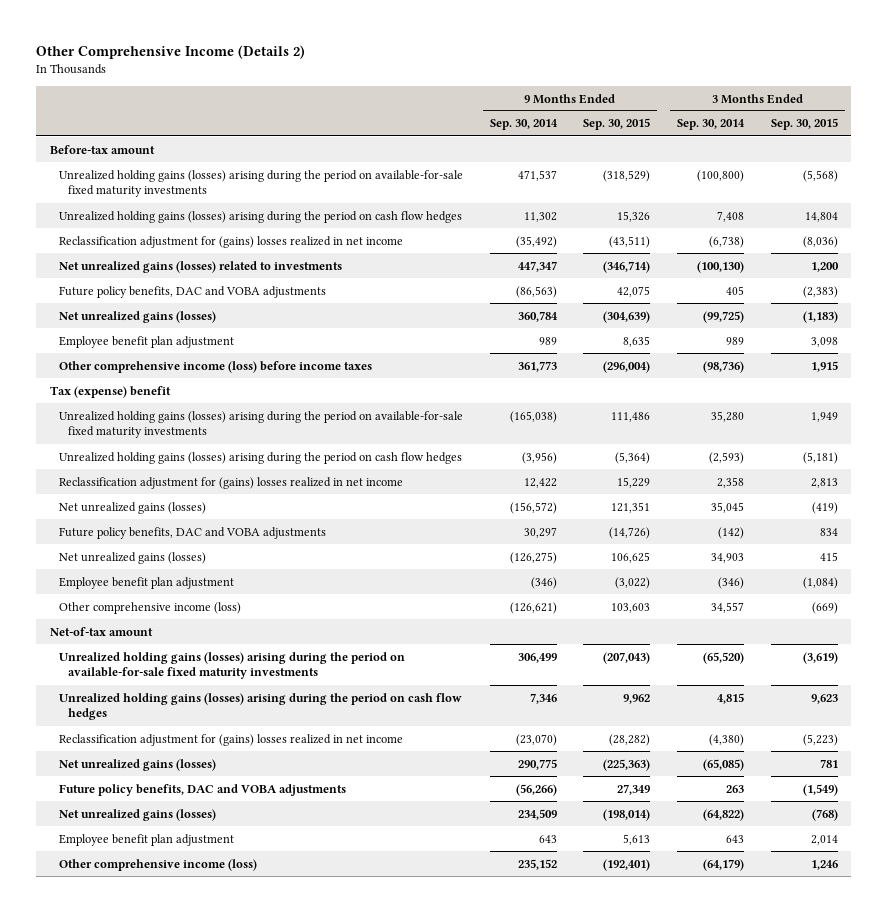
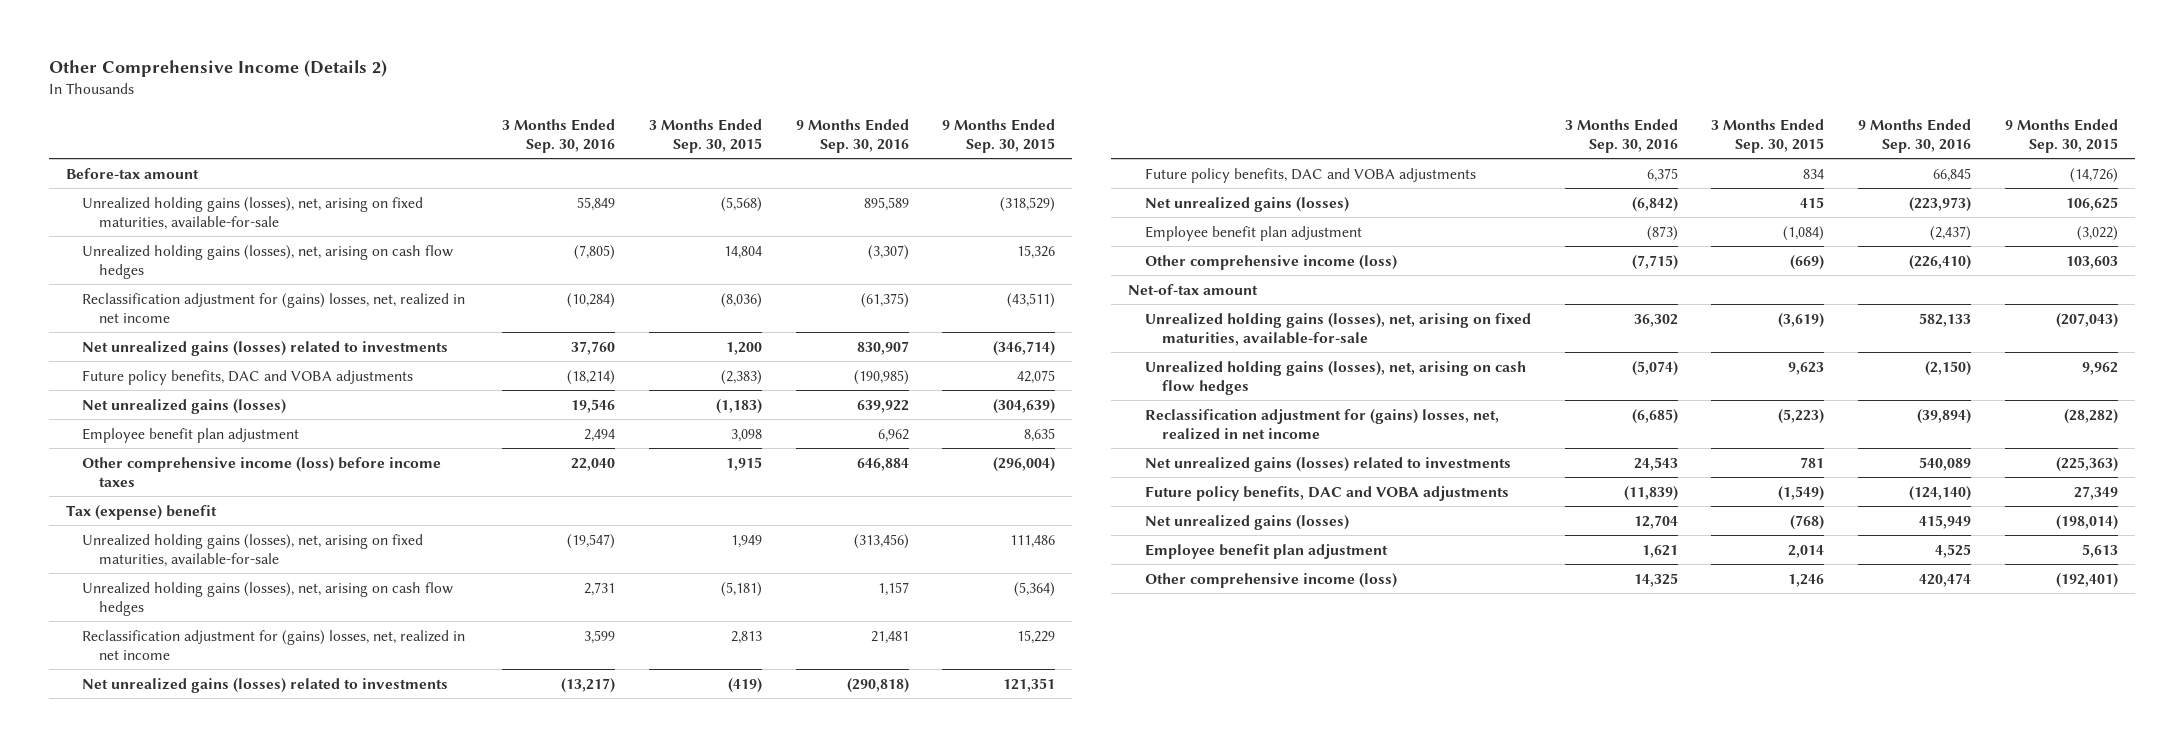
- | 9 Months Ended Sep. 30, 2014 | 9 Months Ended Sep. 30, 2015 | 3 Months Ended Sep. 30, 2014 | 3 Months Ended Sep. 30, 2015
+ | 3 Months Ended Sep. 30, 2016 | 3 Months Ended Sep. 30, 2015 | 9 Months Ended Sep. 30, 2016 | 9 Months Ended Sep. 30, 2015
- Unrealized holding gains (losses) arising during the period on available-for-sale fixed maturity investments | 471,537 | (318,529) | (100,800) | (5,568)
- Unrealized holding gains (losses) arising during the period on cash flow hedges | 11,302 | 15,326 | 7,408 | 14,804
- Reclassification adjustment for (gains) losses realized in net income | (35,492) | (43,511) | (6,738) | (8,036)
+ Unrealized holding gains (losses), net, arising on fixed maturities, available-for-sale | 55,849 | (5,568) | 895,589 | (318,529)
+ Unrealized holding gains (losses), net, arising on cash flow hedges | (7,805) | 14,804 | (3,307) | 15,326
+ Reclassification adjustment for (gains) losses, net, realized in net income | (10,284) | (8,036) | (61,375) | (43,511)
- Unrealized holding gains (losses) arising during the period on available-for-sale fixed maturity investments | (165,038) | 111,486 | 35,280 | 1,949
- Unrealized holding gains (losses) arising during the period on cash flow hedges | (3,956) | (5,364) | (2,593) | (5,181)
- Reclassification adjustment for (gains) losses realized in net income | 12,422 | 15,229 | 2,358 | 2,813
- Net unrealized gains (losses) | (156,572) | 121,351 | 35,045 | (419)
+ Unrealized holding gains (losses), net, arising on fixed maturities, available-for-sale | (19,547) | 1,949 | (313,456) | 111,486
+ Unrealized holding gains (losses), net, arising on cash flow hedges | 2,731 | (5,181) | 1,157 | (5,364)
+ Reclassification adjustment for (gains) losses, net, realized in net income | 3,599 | 2,813 | 21,481 | 15,229
+ Net unrealized gains (losses) related to investments | (13,217) | (419) | (290,818) | 121,351
- Unrealized holding gains (losses) arising during the period on available-for-sale fixed maturity investments | 306,499 | (207,043) | (65,520) | (3,619)
- Unrealized holding gains (losses) arising during the period on cash flow hedges | 7,346 | 9,962 | 4,815 | 9,623
- Reclassification adjustment for (gains) losses realized in net income | (23,070) | (28,282) | (4,380) | (5,223)
- Net unrealized gains (losses) | 290,775 | (225,363) | (65,085) | 781
+ Unrealized holding gains (losses), net, arising on fixed maturities, available-for-sale | 36,302 | (3,619) | 582,133 | (207,043)
+ Unrealized holding gains (losses), net, arising on cash flow hedges | (5,074) | 9,623 | (2,150) | 9,962
+ Reclassification adjustment for (gains) losses, net, realized in net income | (6,685) | (5,223) | (39,894) | (28,282)
+ Net unrealized gains (losses) related to investments | 24,543 | 781 | 540,089 | (225,363)

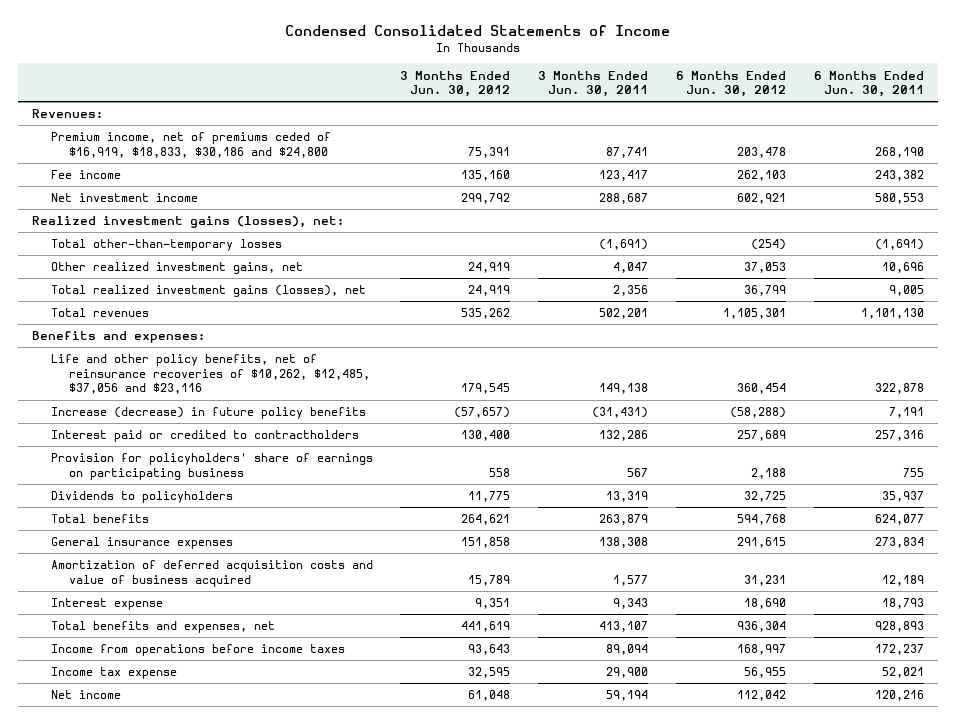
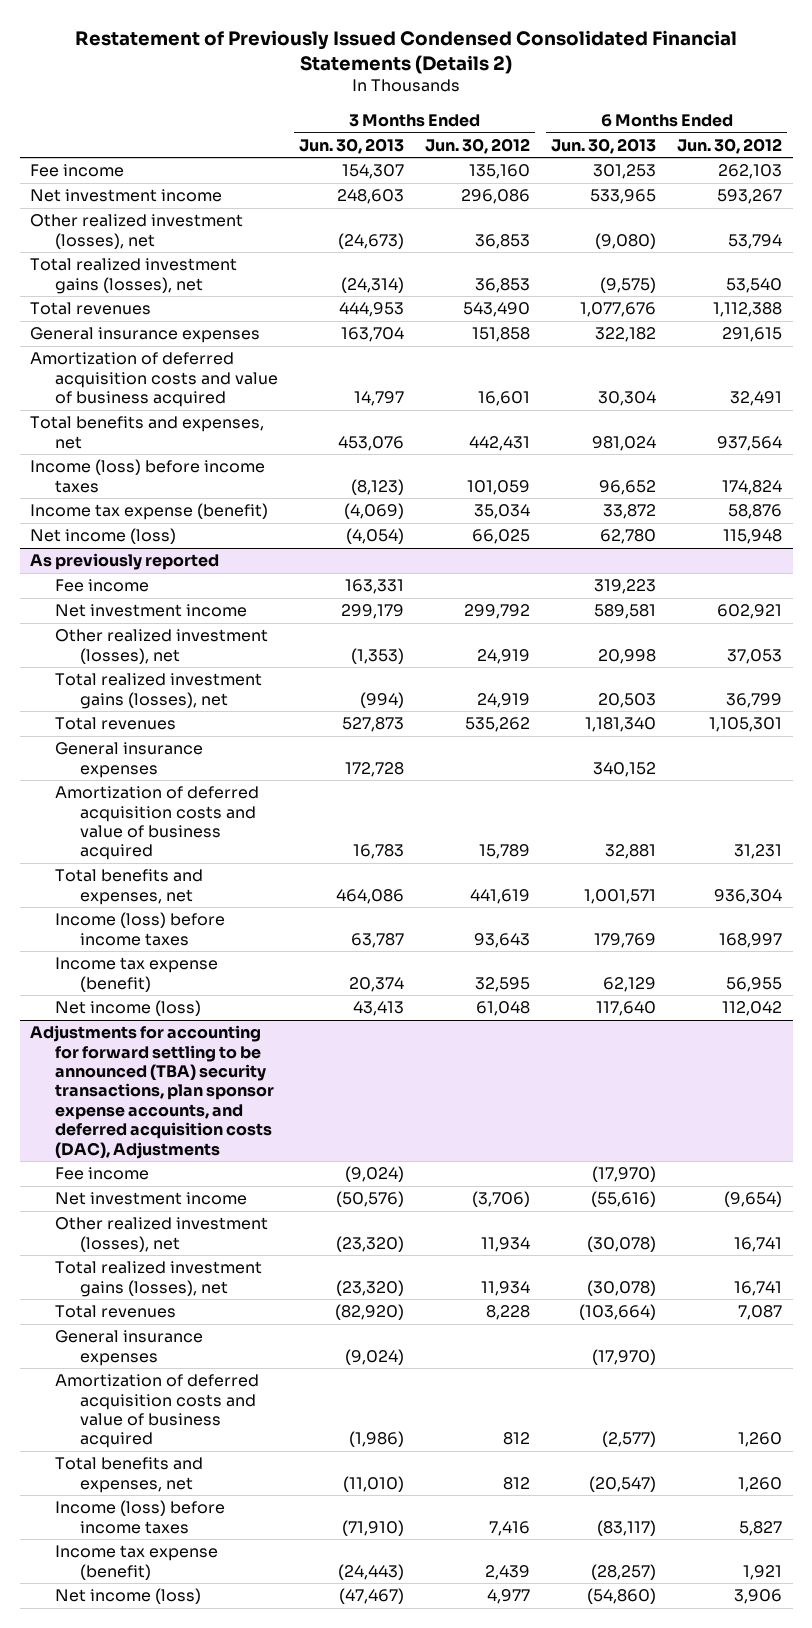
- Condensed Consolidated Statements of Income
+ Restatement of Previously Issued Condensed Consolidated Financial Statements (Details 2)
- | 3 Months Ended Jun. 30, 2012 | 3 Months Ended Jun. 30, 2011 | 6 Months Ended Jun. 30, 2012 | 6 Months Ended Jun. 30, 2011
+ | 3 Months Ended Jun. 30, 2013 | 3 Months Ended Jun. 30, 2012 | 6 Months Ended Jun. 30, 2013 | 6 Months Ended Jun. 30, 2012
- Revenues:
- Premium income, net of premiums ceded of $16,919, $18,833, $30,186 and $24,800 | 75,391 | 87,741 | 203,478 | 268,190
+ Net investment income | 248,603 | 296,086 | 533,965 | 593,267
+ Other realized investment (losses), net | (24,673) | 36,853 | (9,080) | 53,794
+ Total realized investment gains (losses), net | (24,314) | 36,853 | (9,575) | 53,540
+ Total revenues | 444,953 | 543,490 | 1,077,676 | 1,112,388
moved up: General insurance expenses | 163,704 | 151,858 | 322,182 | 291,615
+ Amortization of deferred acquisition costs and value of business acquired | 14,797 | 16,601 | 30,304 | 32,491
+ Total benefits and expenses, net | 453,076 | 442,431 | 981,024 | 937,564
+ Income (loss) before income taxes | (8,123) | 101,059 | 96,652 | 174,824
+ Income tax expense (benefit) | (4,069) | 35,034 | 33,872 | 58,876
+ Net income (loss) | (4,054) | 66,025 | 62,780 | 115,948
+ As previously reported
+ Fee income | 163,331 | | 319,223 |
- Realized investment gains (losses), net:
- Total other-than-temporary losses | | (1,691) | (254) | (1,691)
- Other realized investment gains, net | 24,919 | 4,047 | 37,053 | 10,696
+ Other realized investment (losses), net | (1,353) | 24,919 | 20,998 | 37,053
- Benefits and expenses:
- Life and other policy benefits, net of reinsurance recoveries of $10,262, $12,485, $37,056 and $23,116 | 179,545 | 149,138 | 360,454 | 322,878
- Increase (decrease) in future policy benefits | (57,657) | (31,431) | (58,288) | 7,191
- Interest paid or credited to contractholders | 130,400 | 132,286 | 257,689 | 257,316
- Provision for policyholders' share of earnings on participating business | 558 | 567 | 2,188 | 755
- Dividends to policyholders | 11,775 | 13,319 | 32,725 | 35,937
- Total benefits | 264,621 | 263,879 | 594,768 | 624,077
+ General insurance expenses | 172,728 | | 340,152 |
- Interest expense | 9,351 | 9,343 | 18,690 | 18,793
- Income from operations before income taxes | 93,643 | 89,094 | 168,997 | 172,237
- Income tax expense | 32,595 | 29,900 | 56,955 | 52,021
- Net income | 61,048 | 59,194 | 112,042 | 120,216
+ Income (loss) before income taxes | 63,787 | 93,643 | 179,769 | 168,997
+ Income tax expense (benefit) | 20,374 | 32,595 | 62,129 | 56,955
+ Net income (loss) | 43,413 | 61,048 | 117,640 | 112,042
+ Adjustments for accounting for forward settling to be announced (TBA) security transactions, plan sponsor expense accounts, and deferred acquisition costs (DAC), Adjustments
+ Fee income | (9,024) | | (17,970) |
+ Net investment income | (50,576) | (3,706) | (55,616) | (9,654)
+ Other realized investment (losses), net | (23,320) | 11,934 | (30,078) | 16,741
+ Total realized investment gains (losses), net | (23,320) | 11,934 | (30,078) | 16,741
+ Total revenues | (82,920) | 8,228 | (103,664) | 7,087
+ General insurance expenses | (9,024) | | (17,970) |
+ Amortization of deferred acquisition costs and value of business acquired | (1,986) | 812 | (2,577) | 1,260
+ Total benefits and expenses, net | (11,010) | 812 | (20,547) | 1,260
+ Income (loss) before income taxes | (71,910) | 7,416 | (83,117) | 5,827
+ Income tax expense (benefit) | (24,443) | 2,439 | (28,257) | 1,921
+ Net income (loss) | (47,467) | 4,977 | (54,860) | 3,906

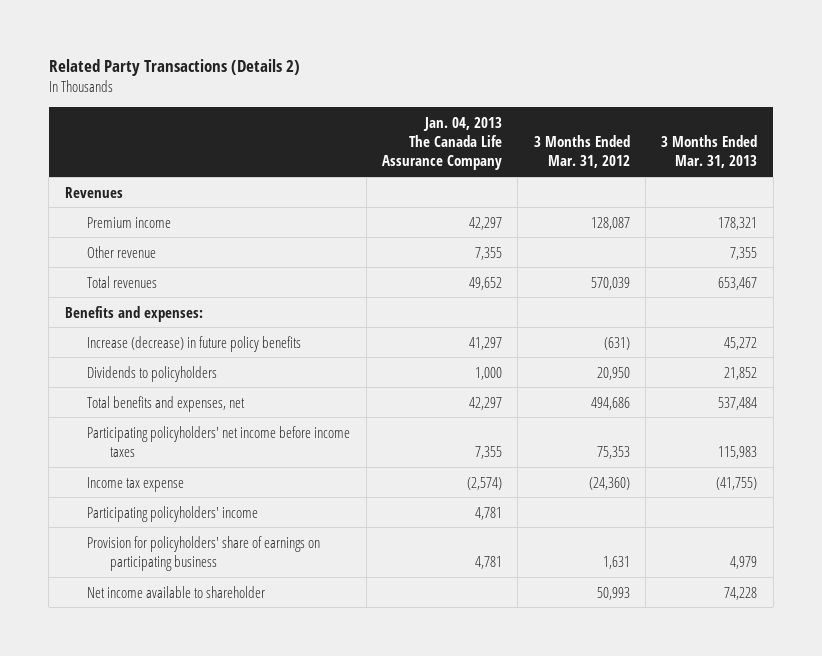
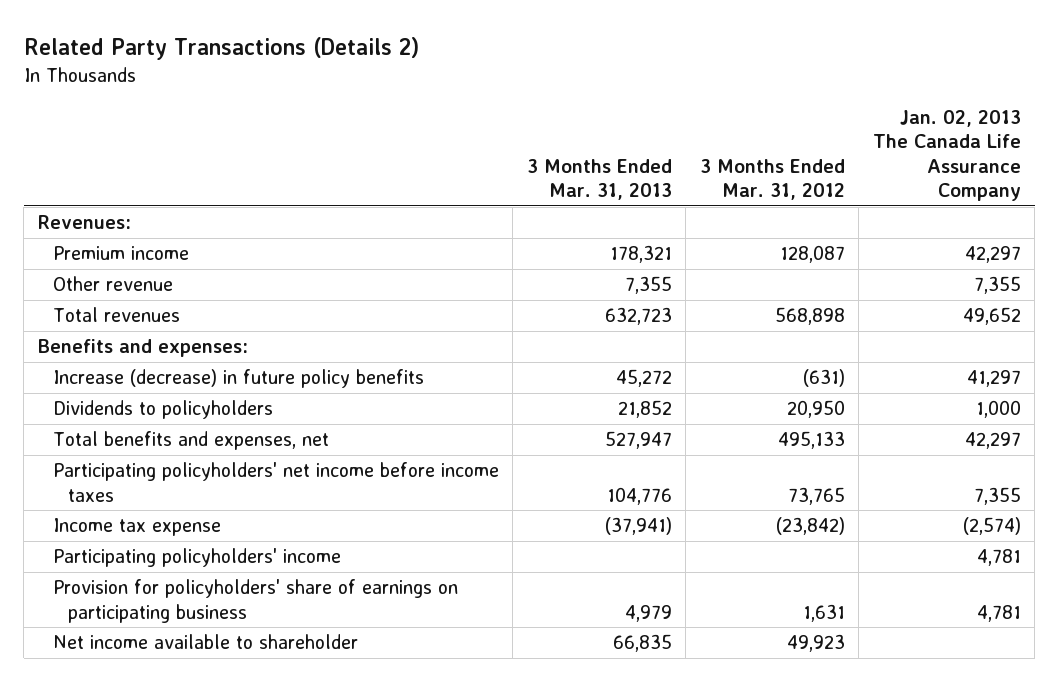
- | Jan. 04, 2013 The Canada Life Assurance Company | 3 Months Ended Mar. 31, 2012 | 3 Months Ended Mar. 31, 2013
+ | 3 Months Ended Mar. 31, 2013 | 3 Months Ended Mar. 31, 2012 | Jan. 02, 2013 The Canada Life Assurance Company
- Revenues
+ Revenues:
- Total revenues | 49,652 | 570,039 | 653,467
+ Total revenues | 632,723 | 568,898 | 49,652
- Total benefits and expenses, net | 42,297 | 494,686 | 537,484
- Participating policyholders' net income before income taxes | 7,355 | 75,353 | 115,983
- Income tax expense | (2,574) | (24,360) | (41,755)
+ Total benefits and expenses, net | 527,947 | 495,133 | 42,297
+ Participating policyholders' net income before income taxes | 104,776 | 73,765 | 7,355
+ Income tax expense | (37,941) | (23,842) | (2,574)
- Net income available to shareholder | | 50,993 | 74,228
+ Net income available to shareholder | 66,835 | 49,923 |

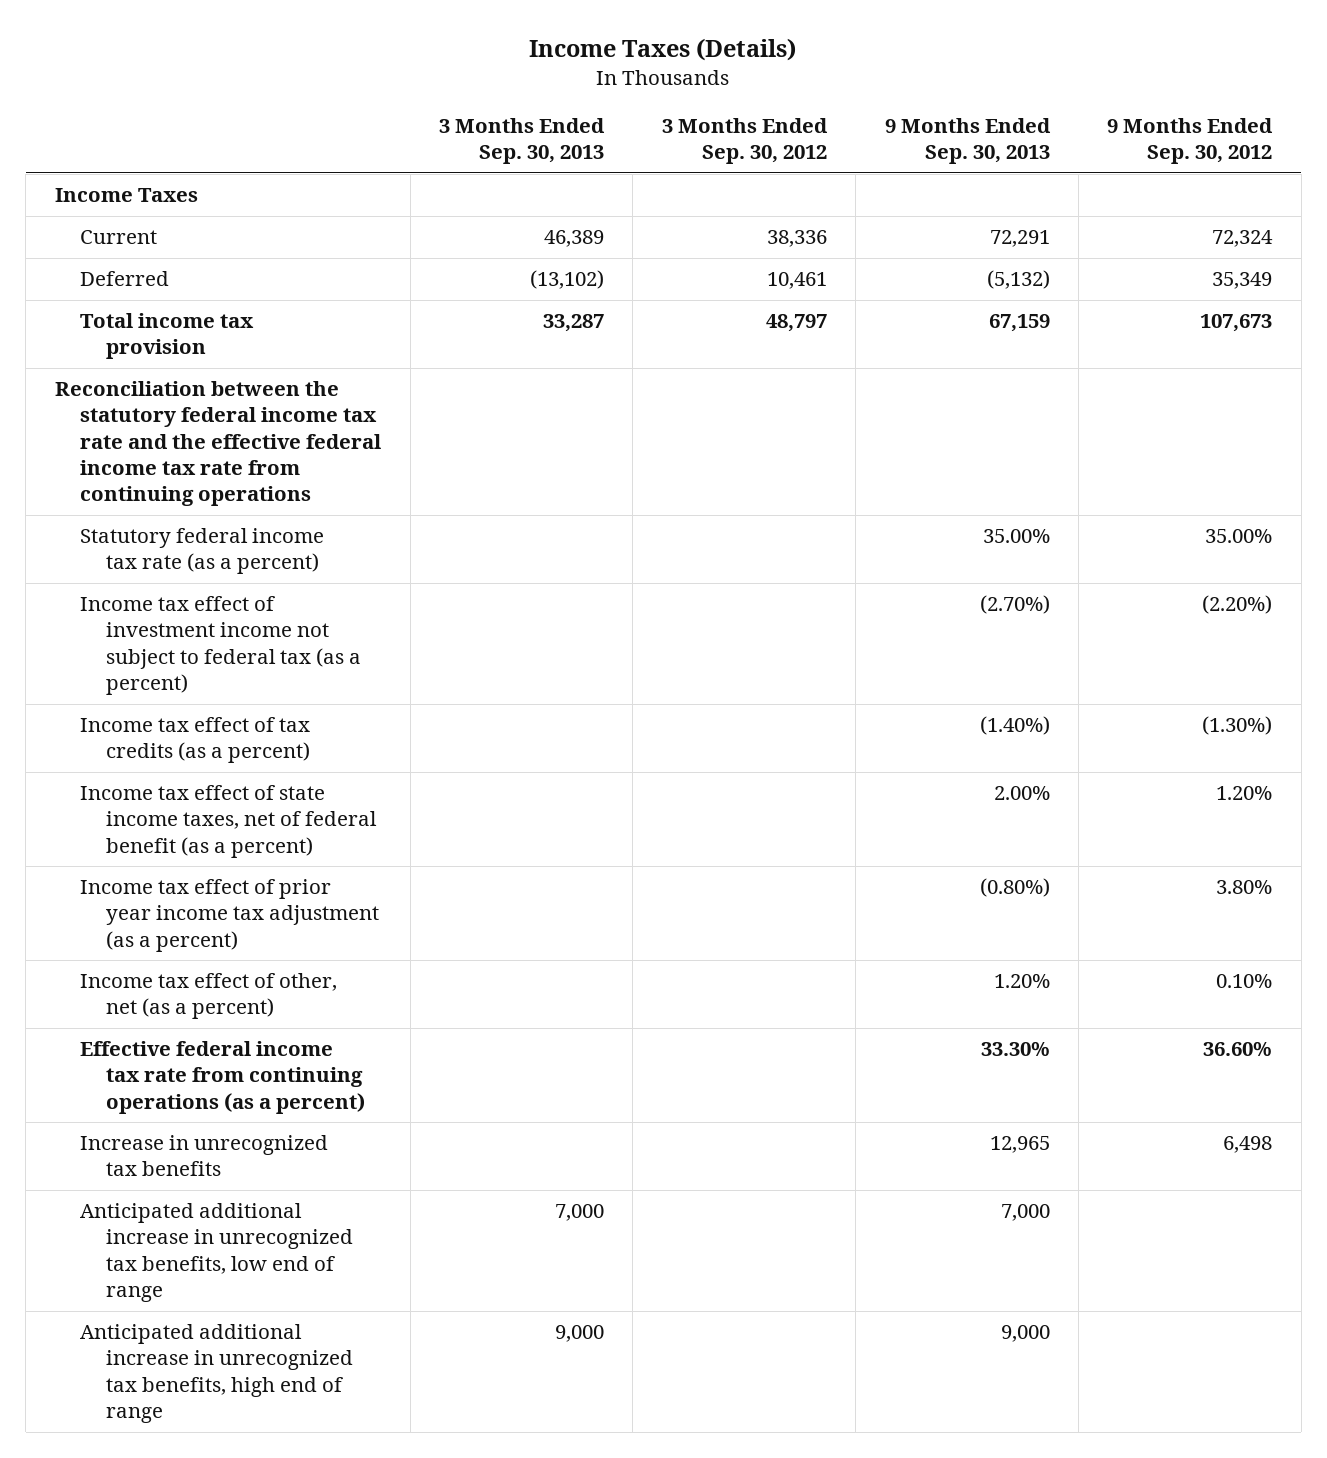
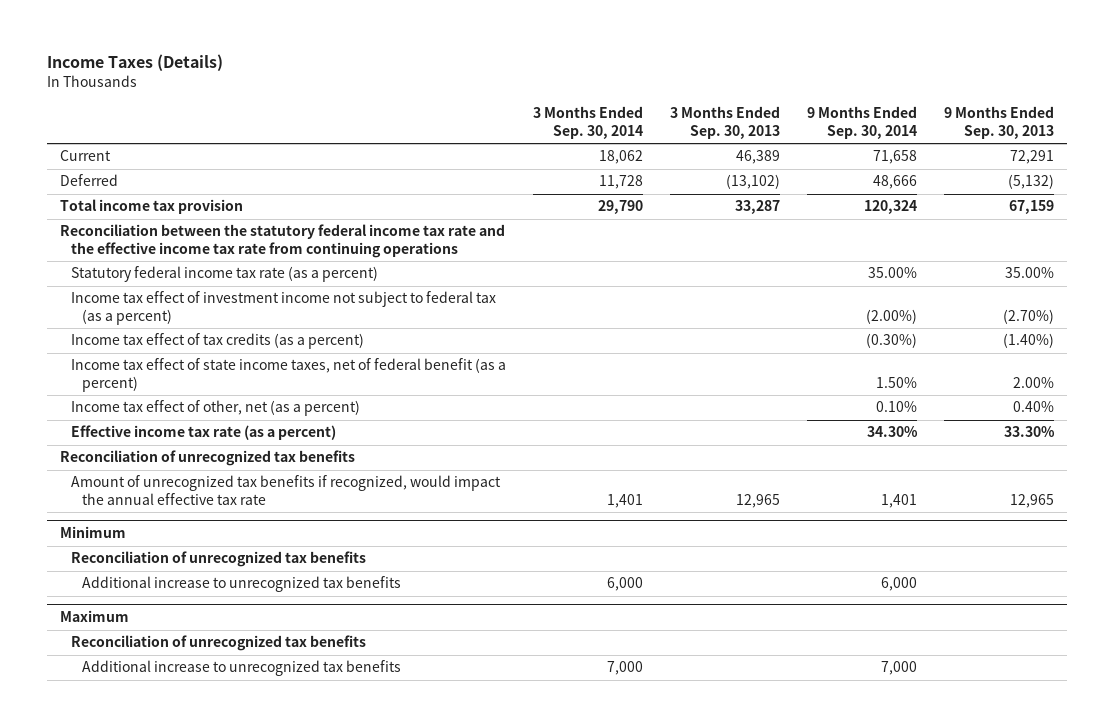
- | 3 Months Ended Sep. 30, 2013 | 3 Months Ended Sep. 30, 2012 | 9 Months Ended Sep. 30, 2013 | 9 Months Ended Sep. 30, 2012
+ | 3 Months Ended Sep. 30, 2014 | 3 Months Ended Sep. 30, 2013 | 9 Months Ended Sep. 30, 2014 | 9 Months Ended Sep. 30, 2013
- Income Taxes
- Reconciliation between the statutory federal income tax rate and the effective federal income tax rate from continuing operations
+ Reconciliation between the statutory federal income tax rate and the effective income tax rate from continuing operations
- Income tax effect of prior year income tax adjustment (as a percent) | | | (0.80%) | 3.80%
- Income tax effect of other, net (as a percent) | | | 1.20% | 0.10%
- Effective federal income tax rate from continuing operations (as a percent) | | | 33.30% | 36.60%
- Increase in unrecognized tax benefits | | | 12,965 | 6,498
- Anticipated additional increase in unrecognized tax benefits, low end of range | 7,000 | | 7,000 |
- Anticipated additional increase in unrecognized tax benefits, high end of range | 9,000 | | 9,000 |
+ Income tax effect of other, net (as a percent) | | | 0.10% | 0.40%
+ Effective income tax rate (as a percent) | | | 34.30% | 33.30%
+ Reconciliation of unrecognized tax benefits
+ Amount of unrecognized tax benefits if recognized, would impact the annual effective tax rate | 1,401 | 12,965 | 1,401 | 12,965
+ Minimum
+ Reconciliation of unrecognized tax benefits
+ Additional increase to unrecognized tax benefits | 6,000 | | 6,000 |
+ Maximum
+ Reconciliation of unrecognized tax benefits
+ Additional increase to unrecognized tax benefits | 7,000 | | 7,000 |

